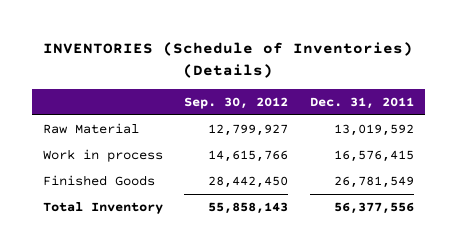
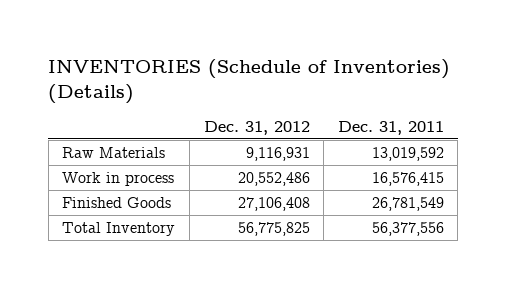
- | Sep. 30, 2012 | Dec. 31, 2011
+ | Dec. 31, 2012 | Dec. 31, 2011
- Raw Material | 12,799,927 | 13,019,592
+ Raw Materials | 9,116,931 | 13,019,592

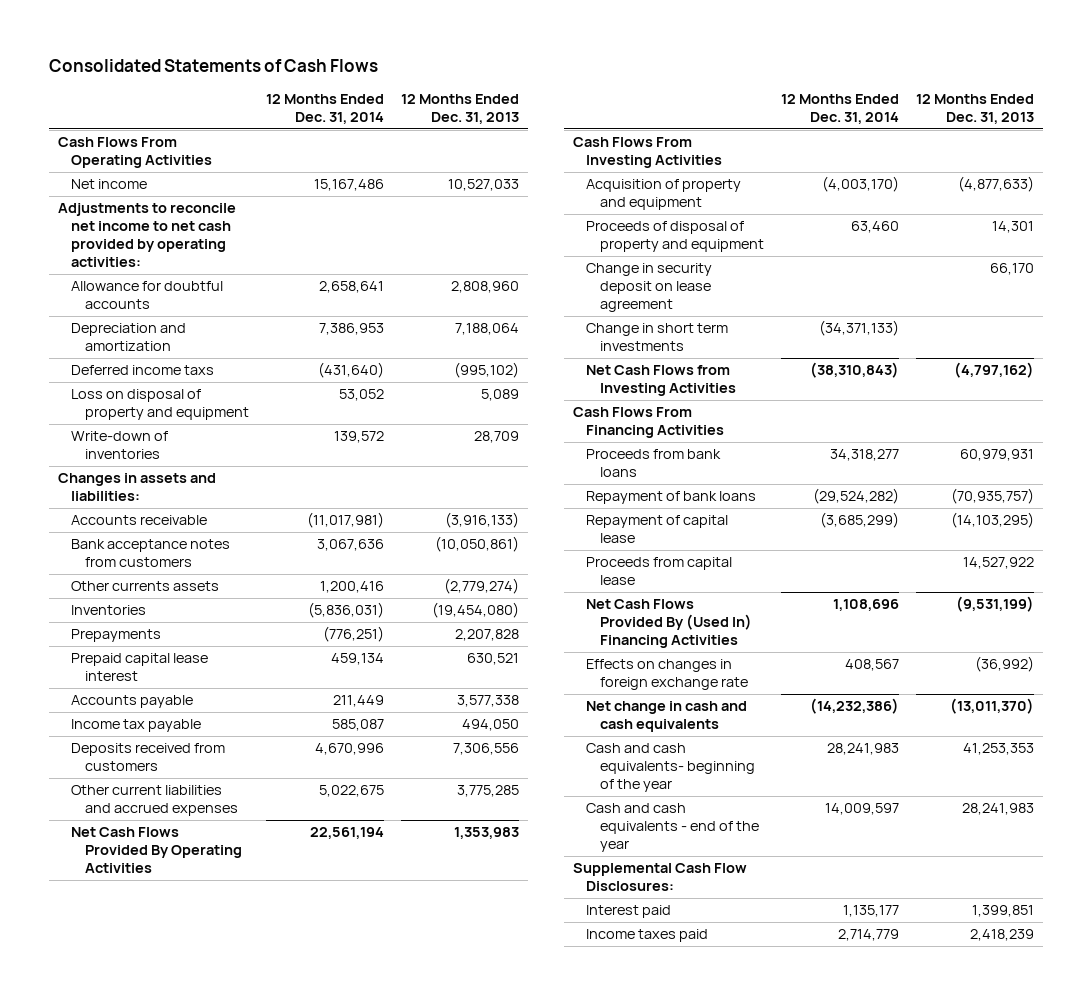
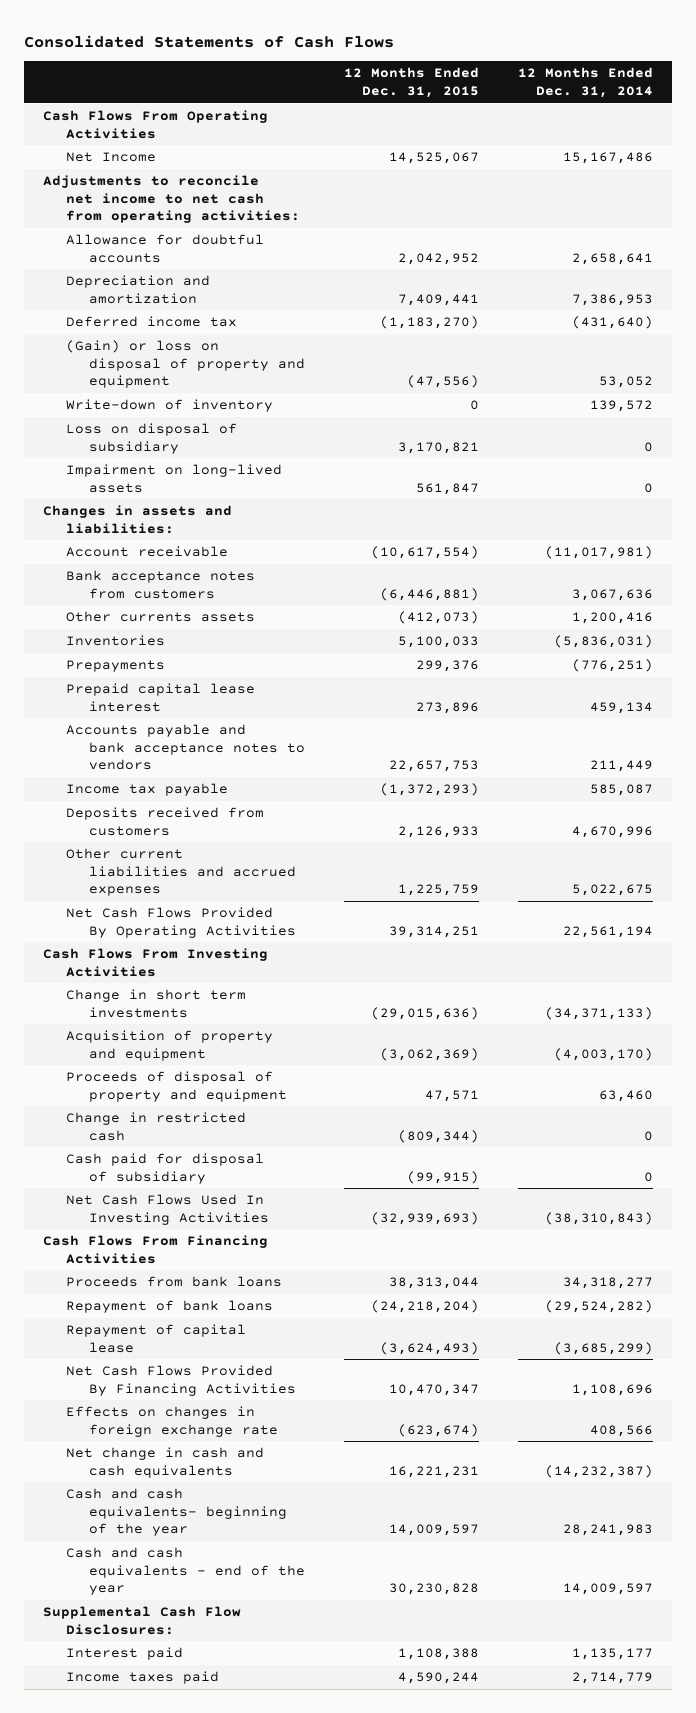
- | 12 Months Ended Dec. 31, 2014 | 12 Months Ended Dec. 31, 2013
+ | 12 Months Ended Dec. 31, 2015 | 12 Months Ended Dec. 31, 2014
- Net income | 15,167,486 | 10,527,033
- Adjustments to reconcile net income to net cash provided by operating activities:
+ Net Income | 14,525,067 | 15,167,486
+ Adjustments to reconcile net income to net cash from operating activities:
- Deferred income taxs | (431,640) | (995,102)
- Loss on disposal of property and equipment | 53,052 | 5,089
- Write-down of inventories | 139,572 | 28,709
+ Deferred income tax | (1,183,270) | (431,640)
+ (Gain) or loss on disposal of property and equipment | (47,556) | 53,052
+ Write-down of inventory | 0 | 139,572
+ Loss on disposal of subsidiary | 3,170,821 | 0
+ Impairment on long-lived assets | 561,847 | 0
- Accounts receivable | (11,017,981) | (3,916,133)
+ Account receivable | (10,617,554) | (11,017,981)
- Accounts payable | 211,449 | 3,577,338
+ Accounts payable and bank acceptance notes to vendors | 22,657,753 | 211,449
moved up: Change in short term investments | (29,015,636) | (34,371,133)
- Change in security deposit on lease agreement | | 66,170
- Net Cash Flows from Investing Activities | (38,310,843) | (4,797,162)
+ Change in restricted cash | (809,344) | 0
+ Cash paid for disposal of subsidiary | (99,915) | 0
+ Net Cash Flows Used In Investing Activities | (32,939,693) | (38,310,843)
- Proceeds from capital lease | | 14,527,922
- Net Cash Flows Provided By (Used In) Financing Activities | 1,108,696 | (9,531,199)
- Effects on changes in foreign exchange rate | 408,567 | (36,992)
- Net change in cash and cash equivalents | (14,232,386) | (13,011,370)
+ Net Cash Flows Provided By Financing Activities | 10,470,347 | 1,108,696
+ Effects on changes in foreign exchange rate | (623,674) | 408,566
+ Net change in cash and cash equivalents | 16,221,231 | (14,232,387)

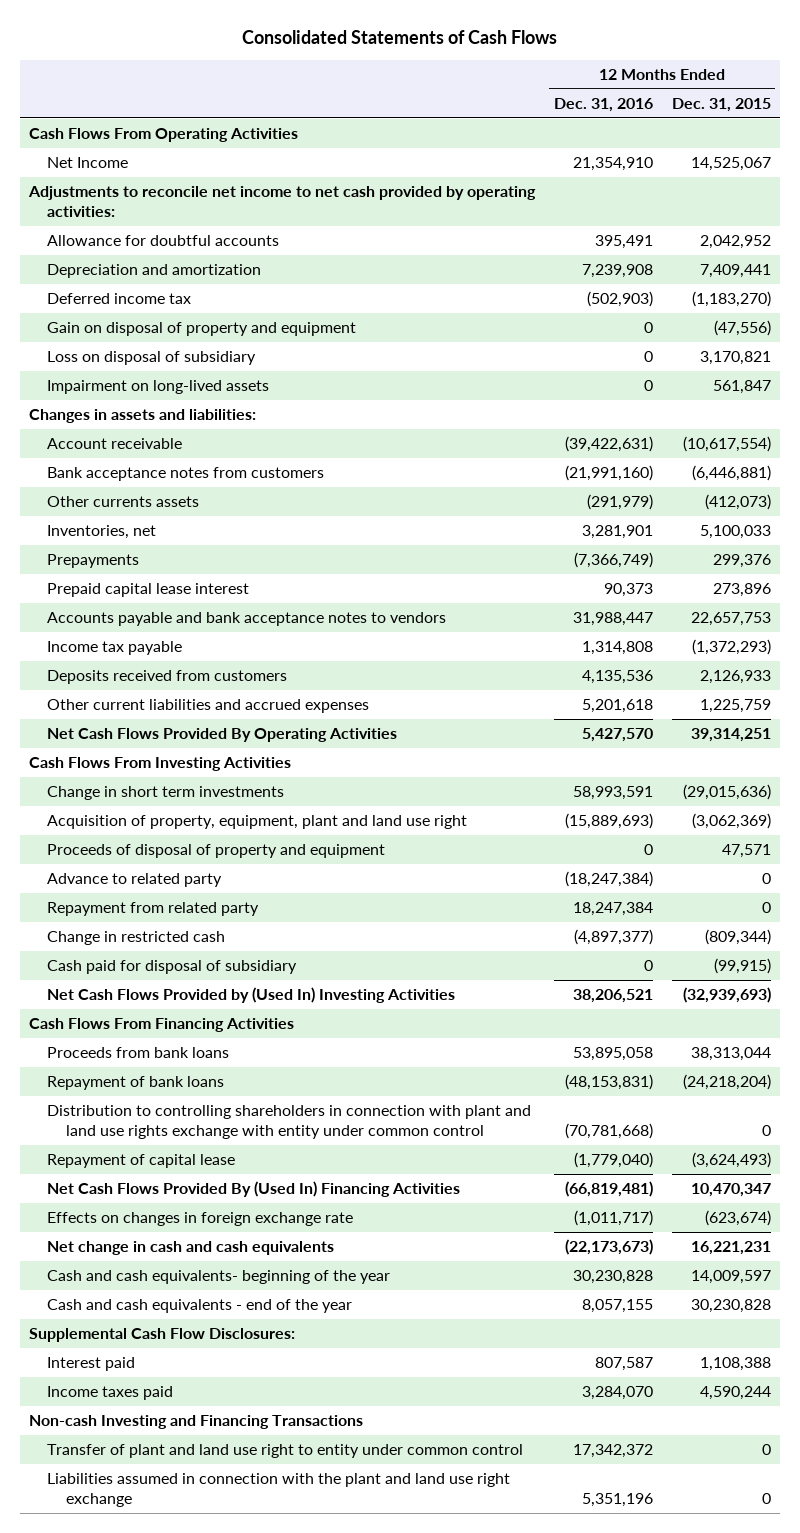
- | 12 Months Ended Dec. 31, 2015 | 12 Months Ended Dec. 31, 2014
+ | 12 Months Ended Dec. 31, 2016 | 12 Months Ended Dec. 31, 2015
- Adjustments to reconcile net income to net cash from operating activities:
+ Adjustments to reconcile net income to net cash provided by operating activities:
- (Gain) or loss on disposal of property and equipment | (47,556) | 53,052
- Write-down of inventory | 0 | 139,572
+ Gain on disposal of property and equipment | 0 | (47,556)
- Inventories | 5,100,033 | (5,836,031)
+ Inventories, net | 3,281,901 | 5,100,033
- Acquisition of property and equipment | (3,062,369) | (4,003,170)
+ Acquisition of property, equipment, plant and land use right | (15,889,693) | (3,062,369)
+ Advance to related party | (18,247,384) | 0
+ Repayment from related party | 18,247,384 | 0
- Net Cash Flows Used In Investing Activities | (32,939,693) | (38,310,843)
+ Net Cash Flows Provided by (Used In) Investing Activities | 38,206,521 | (32,939,693)
+ Distribution to controlling shareholders in connection with plant and land use rights exchange with entity under common control | (70,781,668) | 0
- Net Cash Flows Provided By Financing Activities | 10,470,347 | 1,108,696
+ Net Cash Flows Provided By (Used In) Financing Activities | (66,819,481) | 10,470,347
+ Non-cash Investing and Financing Transactions
+ Transfer of plant and land use right to entity under common control | 17,342,372 | 0
+ Liabilities assumed in connection with the plant and land use right exchange | 5,351,196 | 0

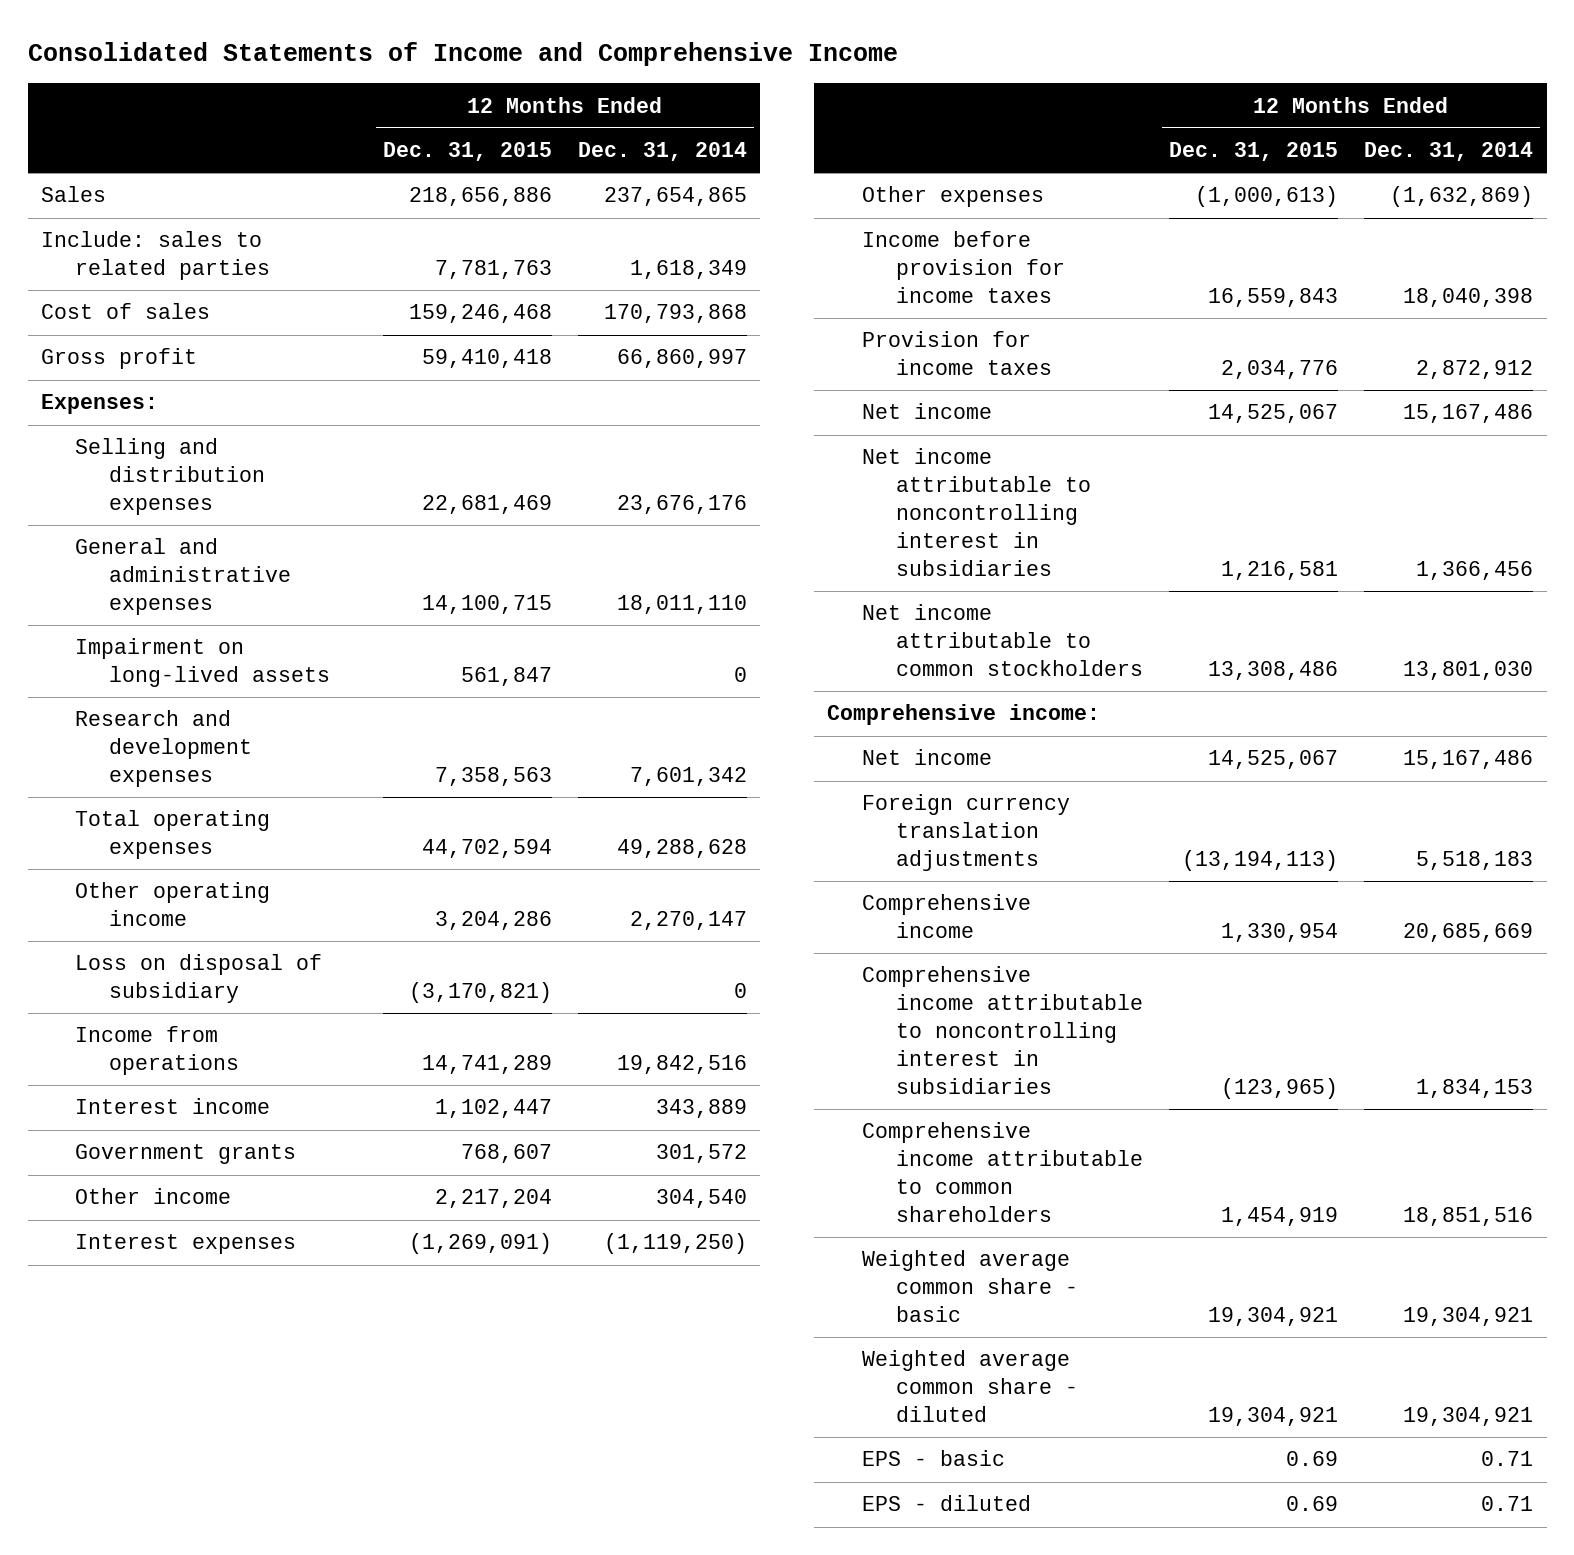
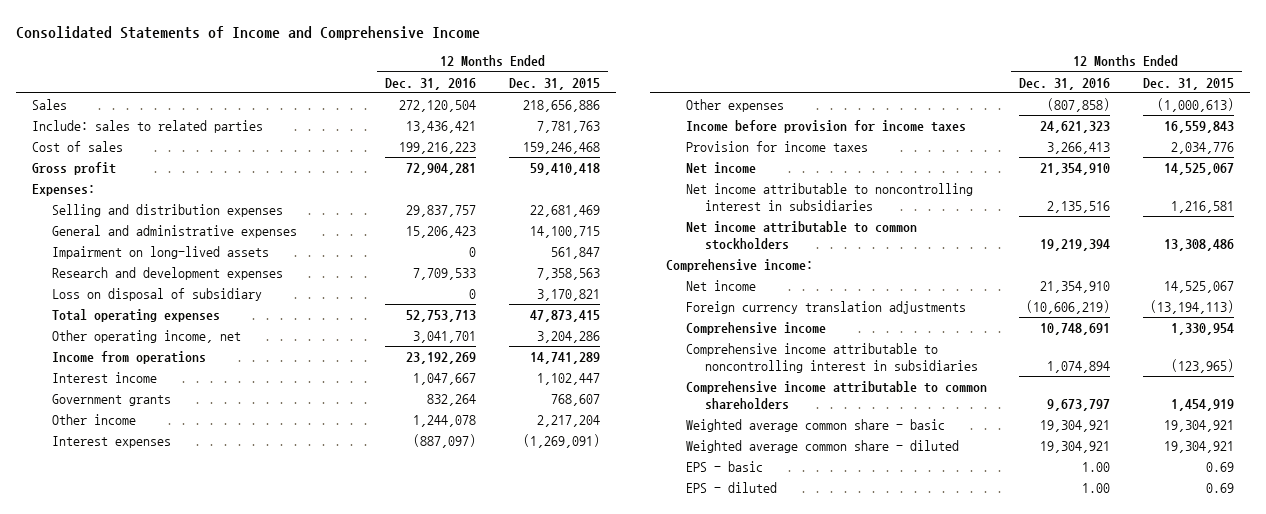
- | 12 Months Ended Dec. 31, 2015 | 12 Months Ended Dec. 31, 2014
+ | 12 Months Ended Dec. 31, 2016 | 12 Months Ended Dec. 31, 2015
- Total operating expenses | 44,702,594 | 49,288,628
- Other operating income | 3,204,286 | 2,270,147
- Loss on disposal of subsidiary | (3,170,821) | 0
+ Loss on disposal of subsidiary | 0 | 3,170,821
+ Total operating expenses | 52,753,713 | 47,873,415
+ Other operating income, net | 3,041,701 | 3,204,286

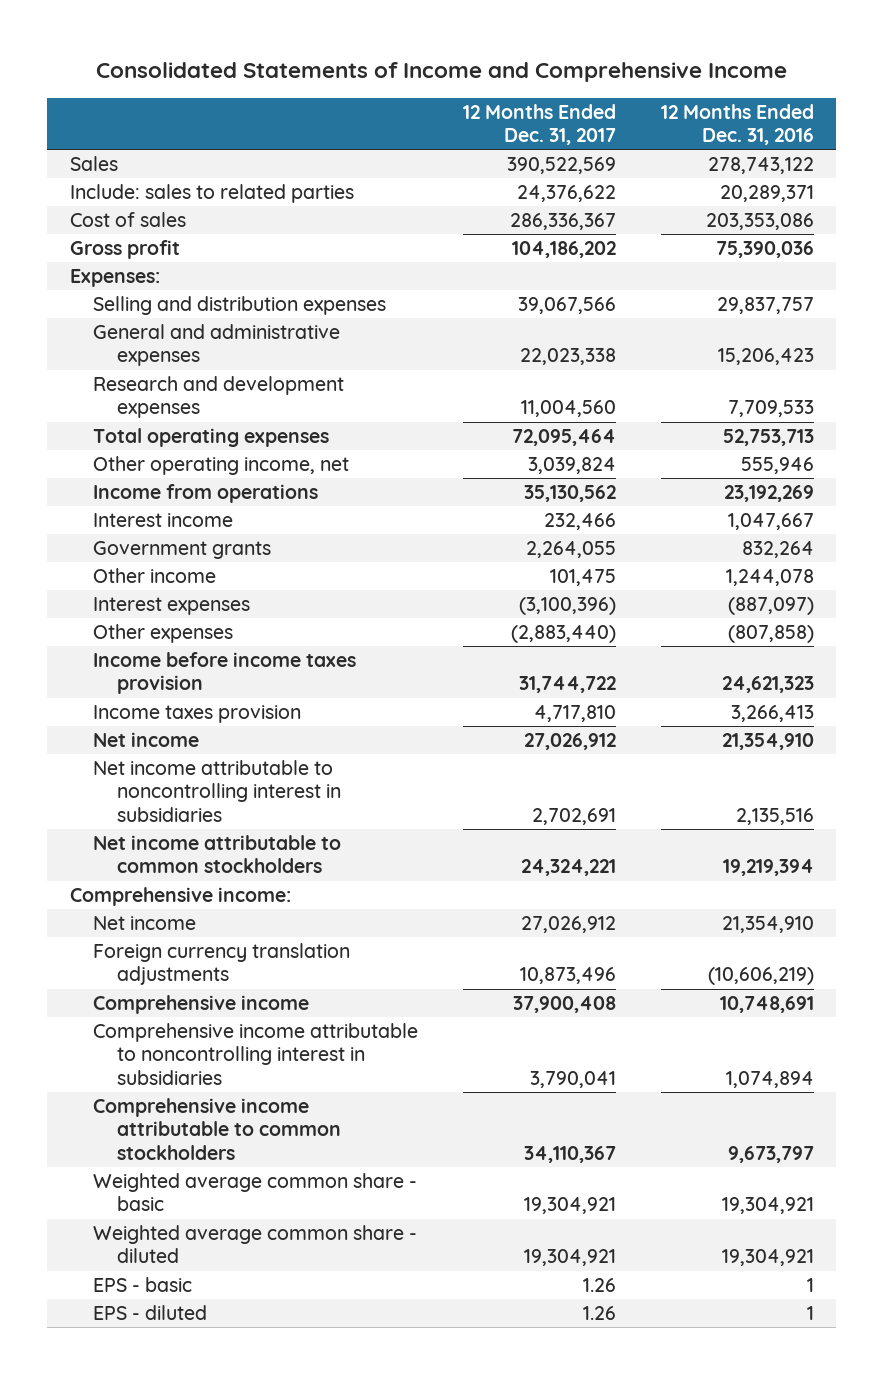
- | 12 Months Ended Dec. 31, 2016 | 12 Months Ended Dec. 31, 2015
+ | 12 Months Ended Dec. 31, 2017 | 12 Months Ended Dec. 31, 2016
- Sales | 272,120,504 | 218,656,886
- Include: sales to related parties | 13,436,421 | 7,781,763
- Cost of sales | 199,216,223 | 159,246,468
- Gross profit | 72,904,281 | 59,410,418
+ Sales | 390,522,569 | 278,743,122
+ Include: sales to related parties | 24,376,622 | 20,289,371
+ Cost of sales | 286,336,367 | 203,353,086
+ Gross profit | 104,186,202 | 75,390,036
- Impairment on long-lived assets | 0 | 561,847
- Loss on disposal of subsidiary | 0 | 3,170,821
- Other operating income, net | 3,041,701 | 3,204,286
+ Other operating income, net | 3,039,824 | 555,946
- Income before provision for income taxes | 24,621,323 | 16,559,843
- Provision for income taxes | 3,266,413 | 2,034,776
+ Income before income taxes provision | 31,744,722 | 24,621,323
+ Income taxes provision | 4,717,810 | 3,266,413
- Comprehensive income attributable to common shareholders | 9,673,797 | 1,454,919
+ Comprehensive income attributable to common stockholders | 34,110,367 | 9,673,797
- EPS - basic | 1.00 | 0.69
- EPS - diluted | 1.00 | 0.69
+ EPS - basic | 1.26 | 1
+ EPS - diluted | 1.26 | 1

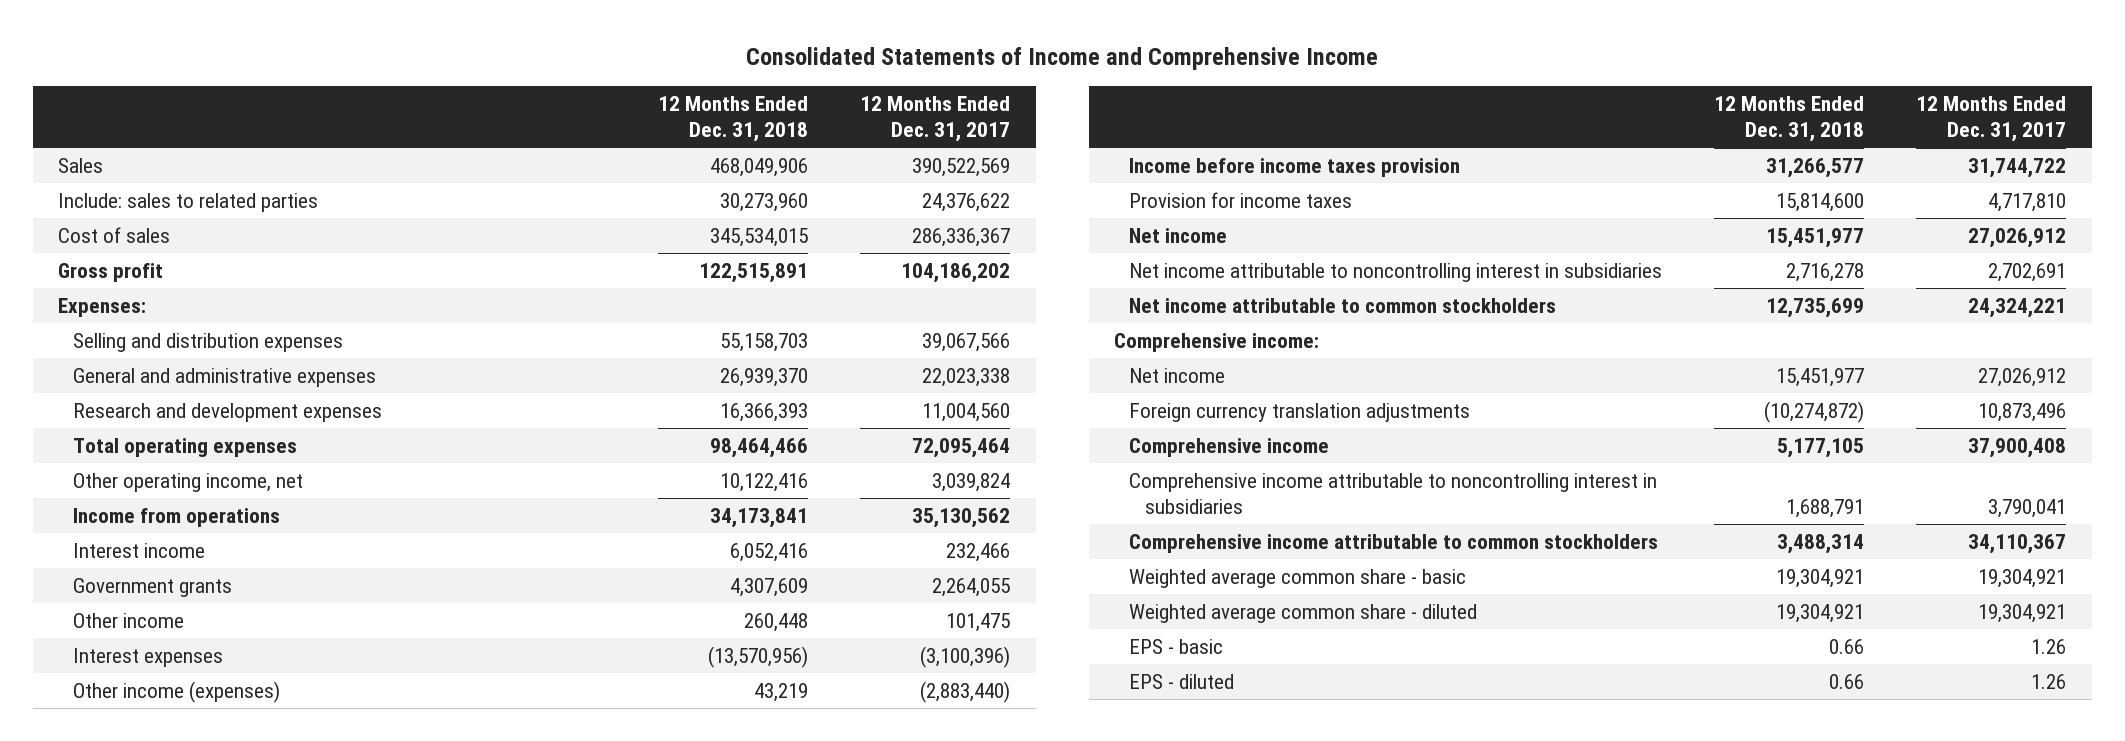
- | 12 Months Ended Dec. 31, 2017 | 12 Months Ended Dec. 31, 2016
+ | 12 Months Ended Dec. 31, 2018 | 12 Months Ended Dec. 31, 2017
- Other expenses | (2,883,440) | (807,858)
+ Other income (expenses) | 43,219 | (2,883,440)
- Income taxes provision | 4,717,810 | 3,266,413
+ Provision for income taxes | 15,814,600 | 4,717,810

